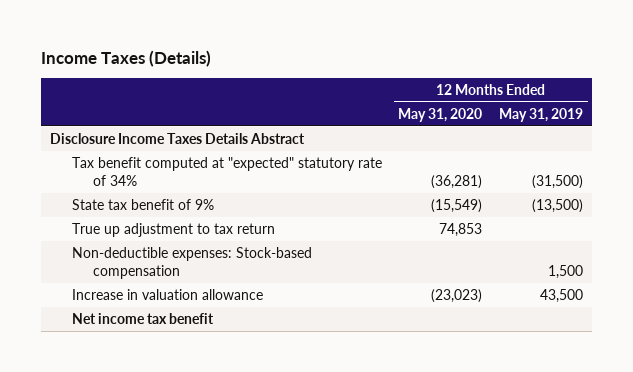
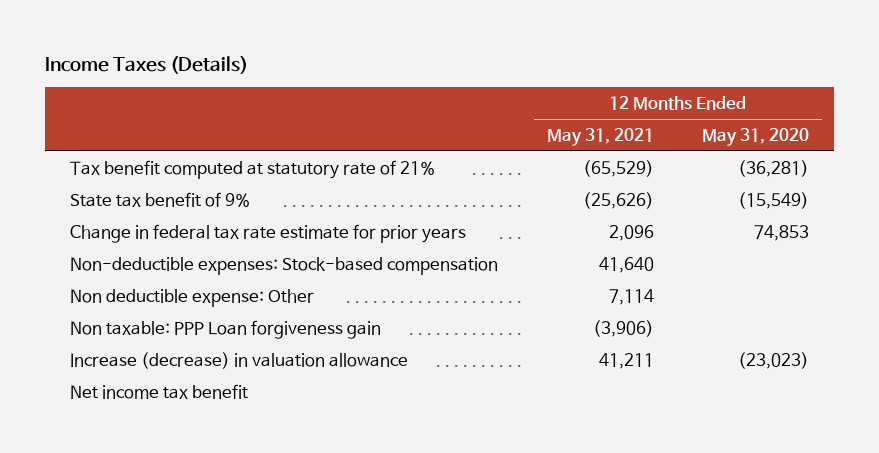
- | 12 Months Ended May 31, 2020 | 12 Months Ended May 31, 2019
+ | 12 Months Ended May 31, 2021 | 12 Months Ended May 31, 2020
- Disclosure Income Taxes Details Abstract
- Tax benefit computed at "expected" statutory rate of 34% | (36,281) | (31,500)
+ Tax benefit computed at statutory rate of 21% | (65,529) | (36,281)
- True up adjustment to tax return | 74,853 |
+ Change in federal tax rate estimate for prior years | 2,096 | 74,853
- Increase in valuation allowance | (23,023) | 43,500
+ Non deductible expense: Other | 7,114 |
+ Non taxable: PPP Loan forgiveness gain | (3,906) |
+ Increase (decrease) in valuation allowance | 41,211 | (23,023)

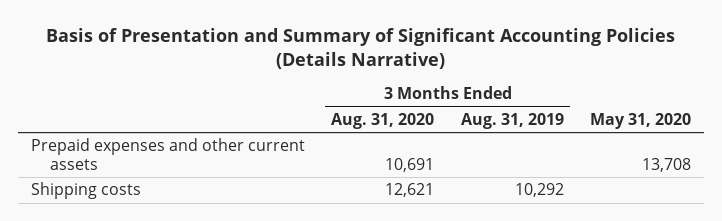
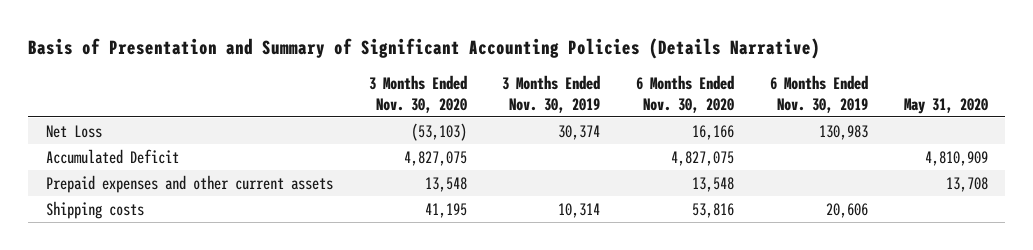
- | 3 Months Ended Aug. 31, 2020 | 3 Months Ended Aug. 31, 2019 | May 31, 2020
+ | 3 Months Ended Nov. 30, 2020 | 3 Months Ended Nov. 30, 2019 | 6 Months Ended Nov. 30, 2020 | 6 Months Ended Nov. 30, 2019 | May 31, 2020
+ Net Loss | (53,103) | 30,374 | 16,166 | 130,983 |
+ Accumulated Deficit | 4,827,075 | | 4,827,075 | | 4,810,909

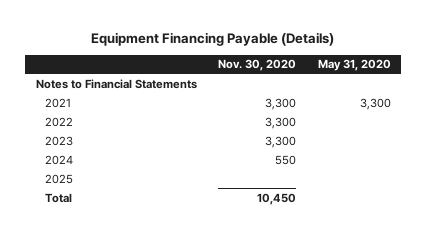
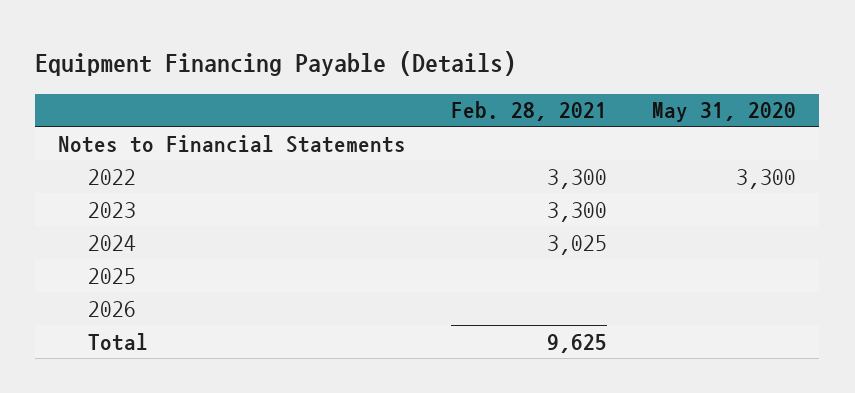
- | Nov. 30, 2020 | May 31, 2020
+ | Feb. 28, 2021 | May 31, 2020
- 2021 | 3,300 | 3,300
- 2022 | 3,300 |
+ 2022 | 3,300 | 3,300
+ 2026

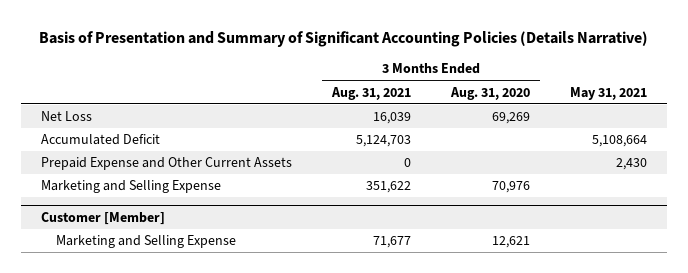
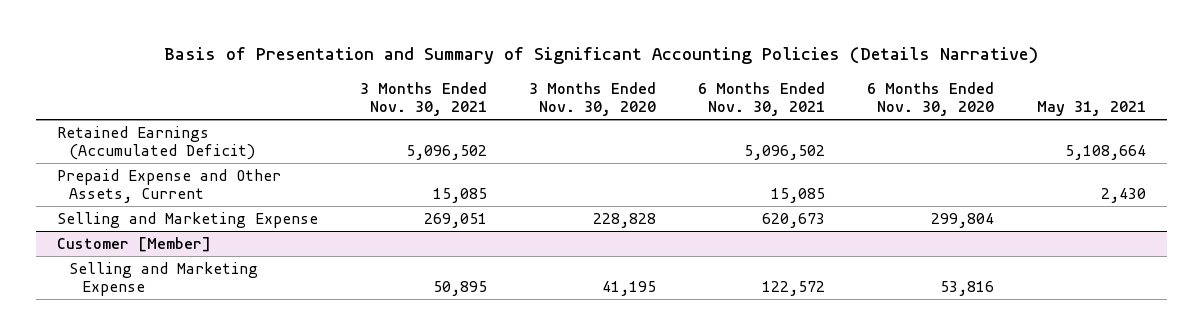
- | 3 Months Ended Aug. 31, 2021 | 3 Months Ended Aug. 31, 2020 | May 31, 2021
+ | 3 Months Ended Nov. 30, 2021 | 3 Months Ended Nov. 30, 2020 | 6 Months Ended Nov. 30, 2021 | 6 Months Ended Nov. 30, 2020 | May 31, 2021
- Net Loss | 16,039 | 69,269 |
- Accumulated Deficit | 5,124,703 | | 5,108,664
- Prepaid Expense and Other Current Assets | 0 | | 2,430
- Marketing and Selling Expense | 351,622 | 70,976 |
+ Retained Earnings (Accumulated Deficit) | 5,096,502 | | 5,096,502 | | 5,108,664
+ Prepaid Expense and Other Assets, Current | 15,085 | | 15,085 | | 2,430
+ Selling and Marketing Expense | 269,051 | 228,828 | 620,673 | 299,804 |
@ Customer [Member]
- Marketing and Selling Expense | 71,677 | 12,621 |
+ Selling and Marketing Expense | 50,895 | 41,195 | 122,572 | 53,816 |

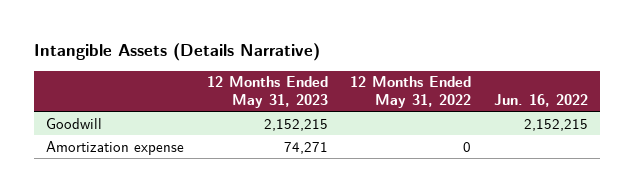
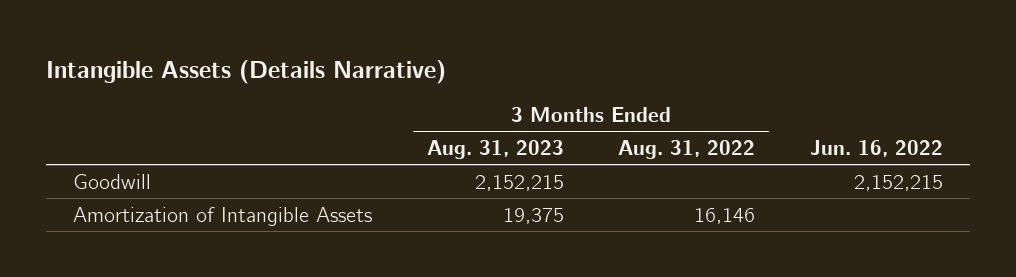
- | 12 Months Ended May 31, 2023 | 12 Months Ended May 31, 2022 | Jun. 16, 2022
+ | 3 Months Ended Aug. 31, 2023 | 3 Months Ended Aug. 31, 2022 | Jun. 16, 2022
- Amortization expense | 74,271 | 0 |
+ Amortization of Intangible Assets | 19,375 | 16,146 |

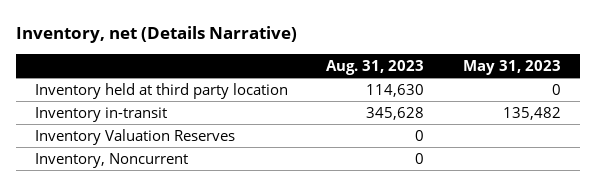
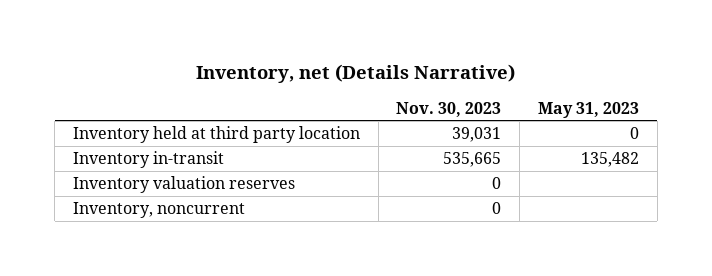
- | Aug. 31, 2023 | May 31, 2023
+ | Nov. 30, 2023 | May 31, 2023
- Inventory Valuation Reserves | 0 |
- Inventory, Noncurrent | 0 |
+ Inventory valuation reserves | 0 |
+ Inventory, noncurrent | 0 |

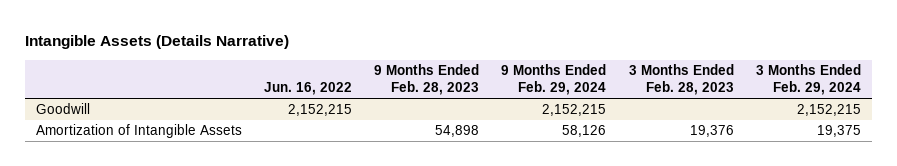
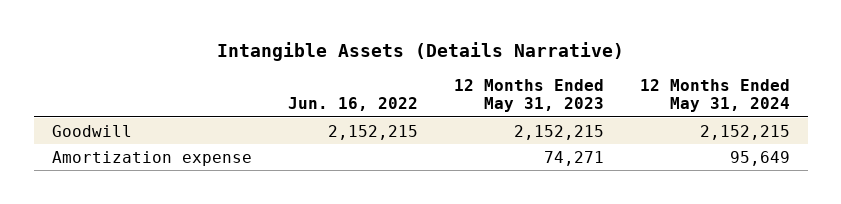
- | Jun. 16, 2022 | 9 Months Ended Feb. 28, 2023 | 9 Months Ended Feb. 29, 2024 | 3 Months Ended Feb. 28, 2023 | 3 Months Ended Feb. 29, 2024
+ | Jun. 16, 2022 | 12 Months Ended May 31, 2023 | 12 Months Ended May 31, 2024
- Amortization of Intangible Assets | | 54,898 | 58,126 | 19,376 | 19,375
+ Amortization expense | | 74,271 | 95,649

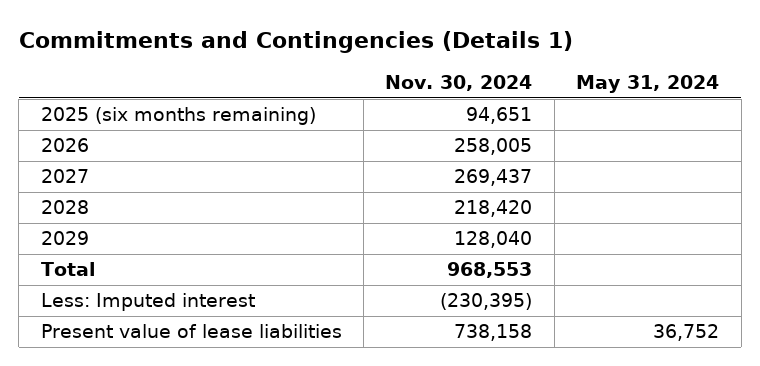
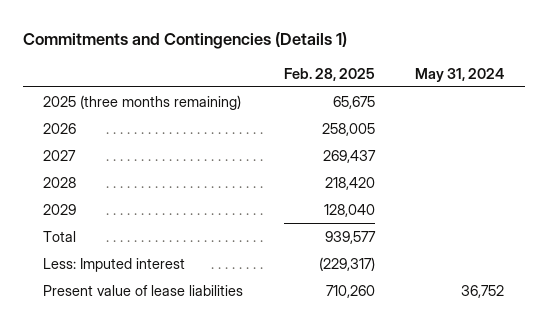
- | Nov. 30, 2024 | May 31, 2024
+ | Feb. 28, 2025 | May 31, 2024
- 2025 (six months remaining) | 94,651 |
+ 2025 (three months remaining) | 65,675 |

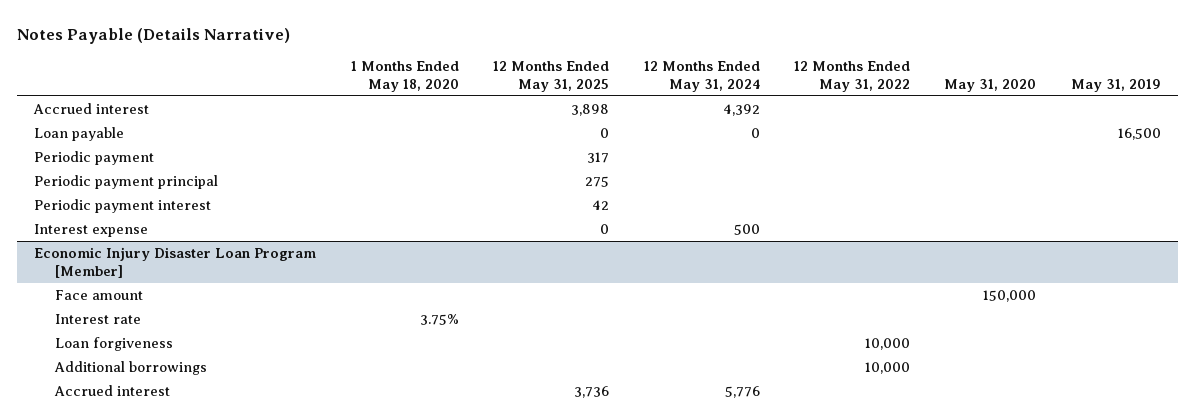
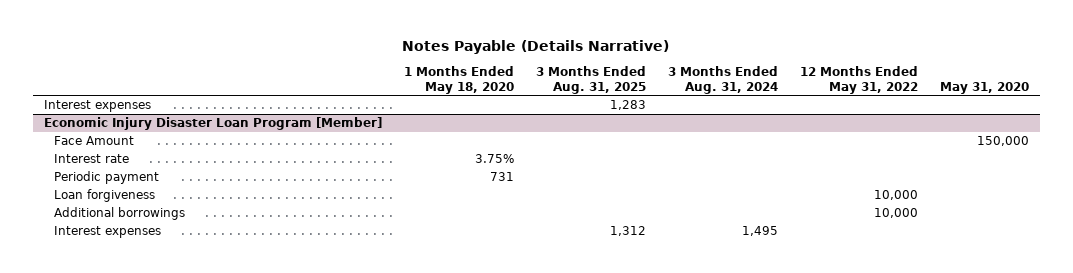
- | 1 Months Ended May 18, 2020 | 12 Months Ended May 31, 2025 | 12 Months Ended May 31, 2024 | 12 Months Ended May 31, 2022 | May 31, 2020 | May 31, 2019
+ | 1 Months Ended May 18, 2020 | 3 Months Ended Aug. 31, 2025 | 3 Months Ended Aug. 31, 2024 | 12 Months Ended May 31, 2022 | May 31, 2020
- Accrued interest | | 3,898 | 4,392 | | |
- Loan payable | | 0 | 0 | | | 16,500
- Periodic payment | | 317 | | | |
- Periodic payment principal | | 275 | | | |
- Periodic payment interest | | 42 | | | |
- Interest expense | | 0 | 500 | | |
+ Interest expenses | | 1,283 | | |
@ Economic Injury Disaster Loan Program [Member]
- Face amount | | | | | 150,000 |
+ Face Amount | | | | | 150,000
+ Periodic payment | 731 | | | |
- Accrued interest | | 3,736 | 5,776 | | |
+ Interest expenses | | 1,312 | 1,495 | |

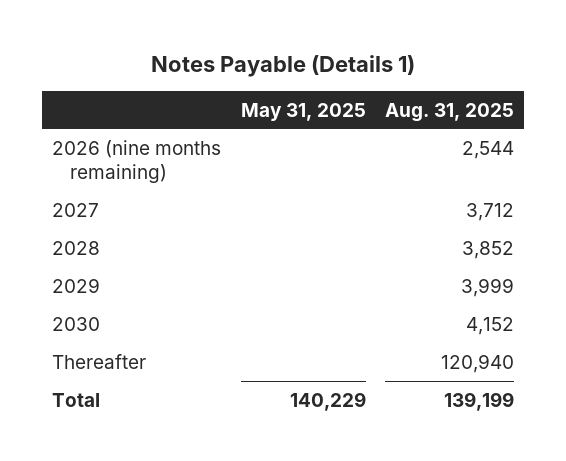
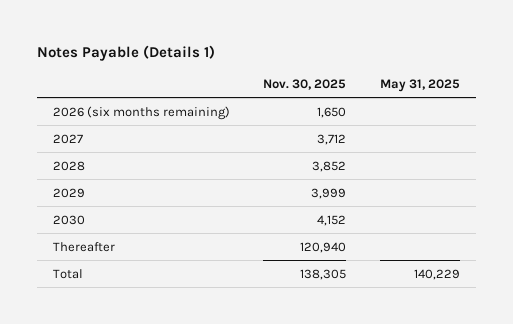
- | May 31, 2025 | Aug. 31, 2025
+ | Nov. 30, 2025 | May 31, 2025
- 2026 (nine months remaining) | | 2,544
+ 2026 (six months remaining) | 1,650 |

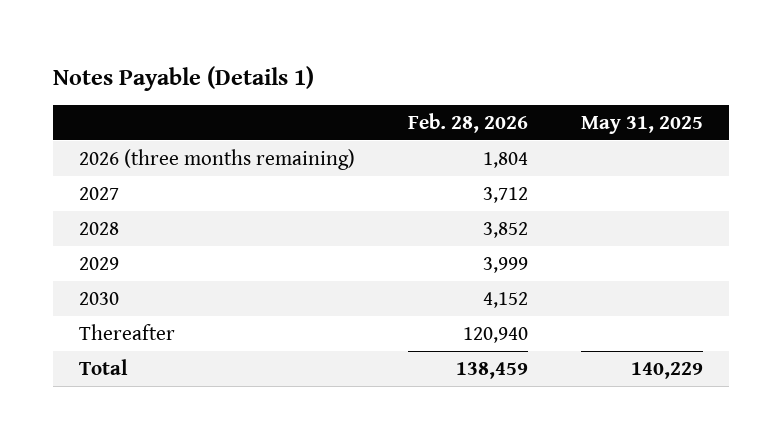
- | Nov. 30, 2025 | May 31, 2025
+ | Feb. 28, 2026 | May 31, 2025
- 2026 (six months remaining) | 1,650 |
+ 2026 (three months remaining) | 1,804 |

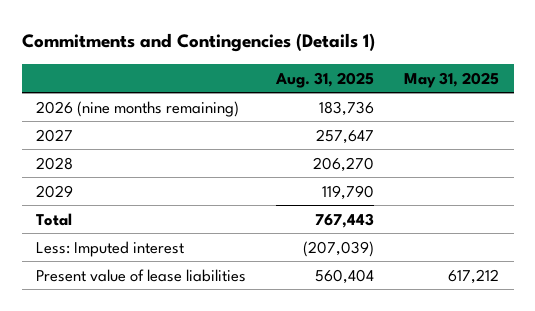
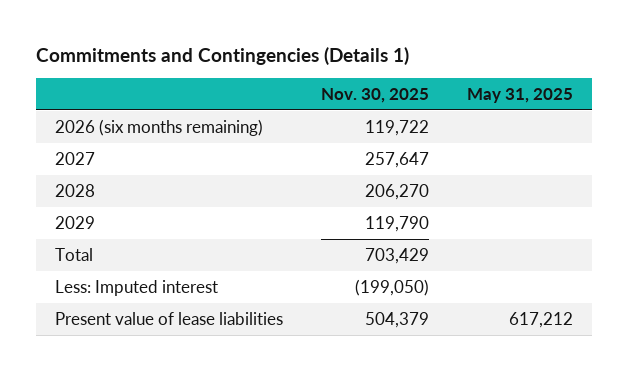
- | Aug. 31, 2025 | May 31, 2025
+ | Nov. 30, 2025 | May 31, 2025
- 2026 (nine months remaining) | 183,736 |
+ 2026 (six months remaining) | 119,722 |

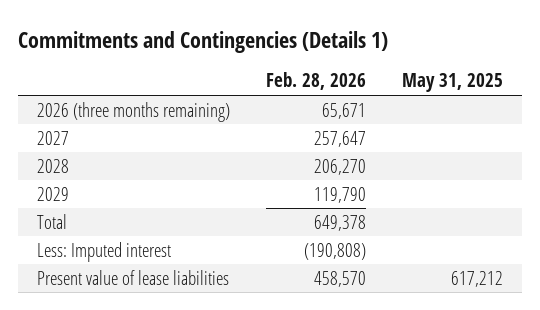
- | Nov. 30, 2025 | May 31, 2025
+ | Feb. 28, 2026 | May 31, 2025
- 2026 (six months remaining) | 119,722 |
+ 2026 (three months remaining) | 65,671 |

